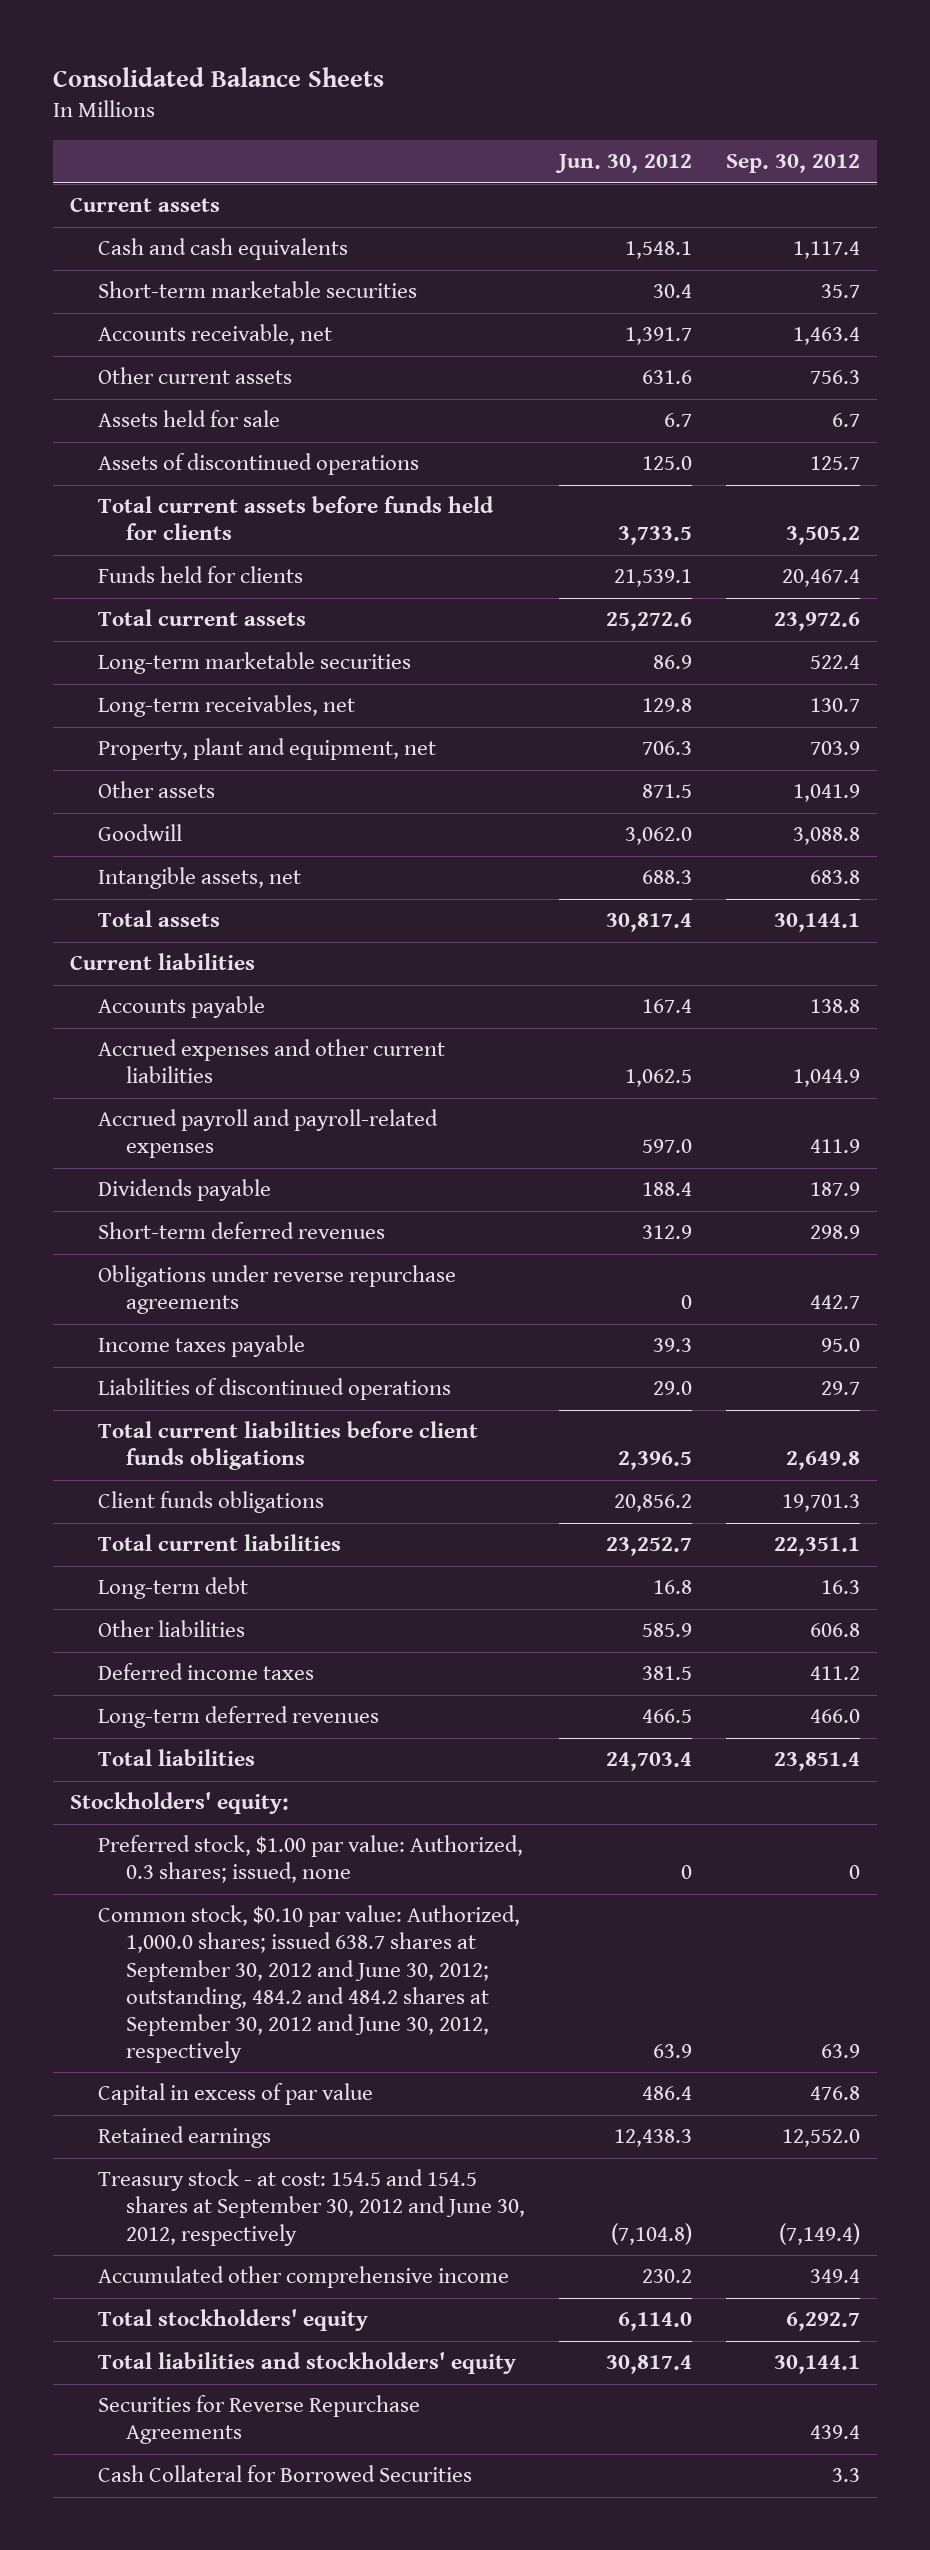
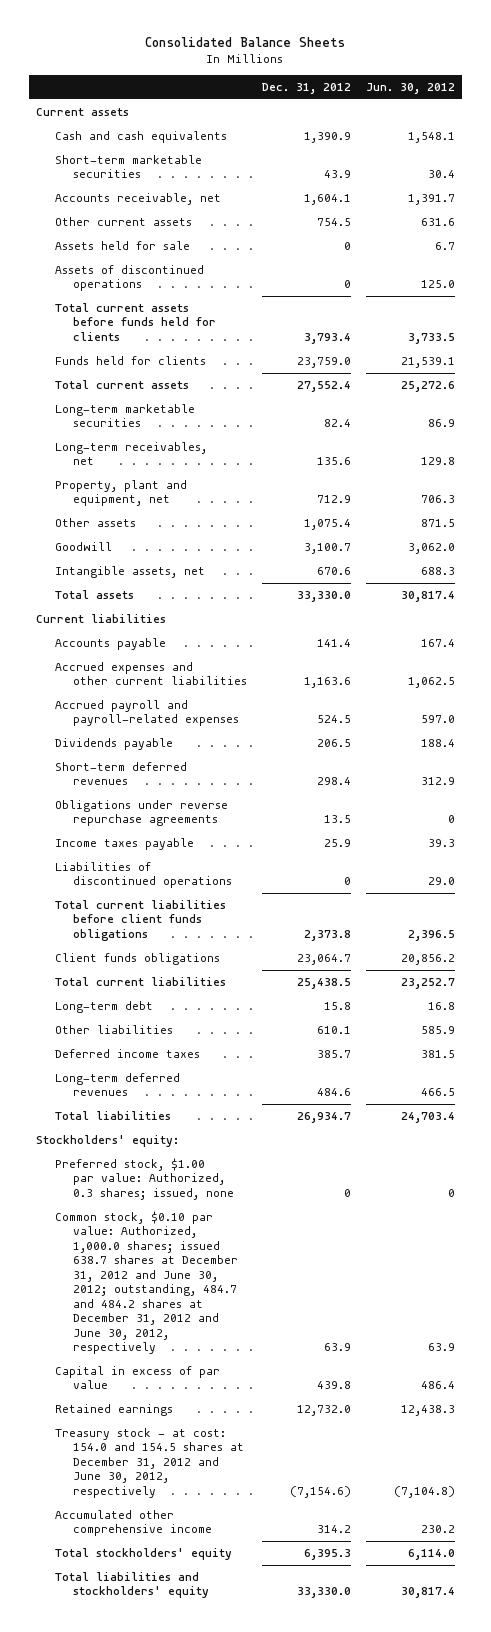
- | Jun. 30, 2012 | Sep. 30, 2012
+ | Dec. 31, 2012 | Jun. 30, 2012
- Common stock, $0.10 par value: Authorized, 1,000.0 shares; issued 638.7 shares at September 30, 2012 and June 30, 2012; outstanding, 484.2 and 484.2 shares at September 30, 2012 and June 30, 2012, respectively | 63.9 | 63.9
+ Common stock, $0.10 par value: Authorized, 1,000.0 shares; issued 638.7 shares at December 31, 2012 and June 30, 2012; outstanding, 484.7 and 484.2 shares at December 31, 2012 and June 30, 2012, respectively | 63.9 | 63.9
- Treasury stock - at cost: 154.5 and 154.5 shares at September 30, 2012 and June 30, 2012, respectively | (7,104.8) | (7,149.4)
+ Treasury stock - at cost: 154.0 and 154.5 shares at December 31, 2012 and June 30, 2012, respectively | (7,154.6) | (7,104.8)
- Securities for Reverse Repurchase Agreements | | 439.4
- Cash Collateral for Borrowed Securities | | 3.3

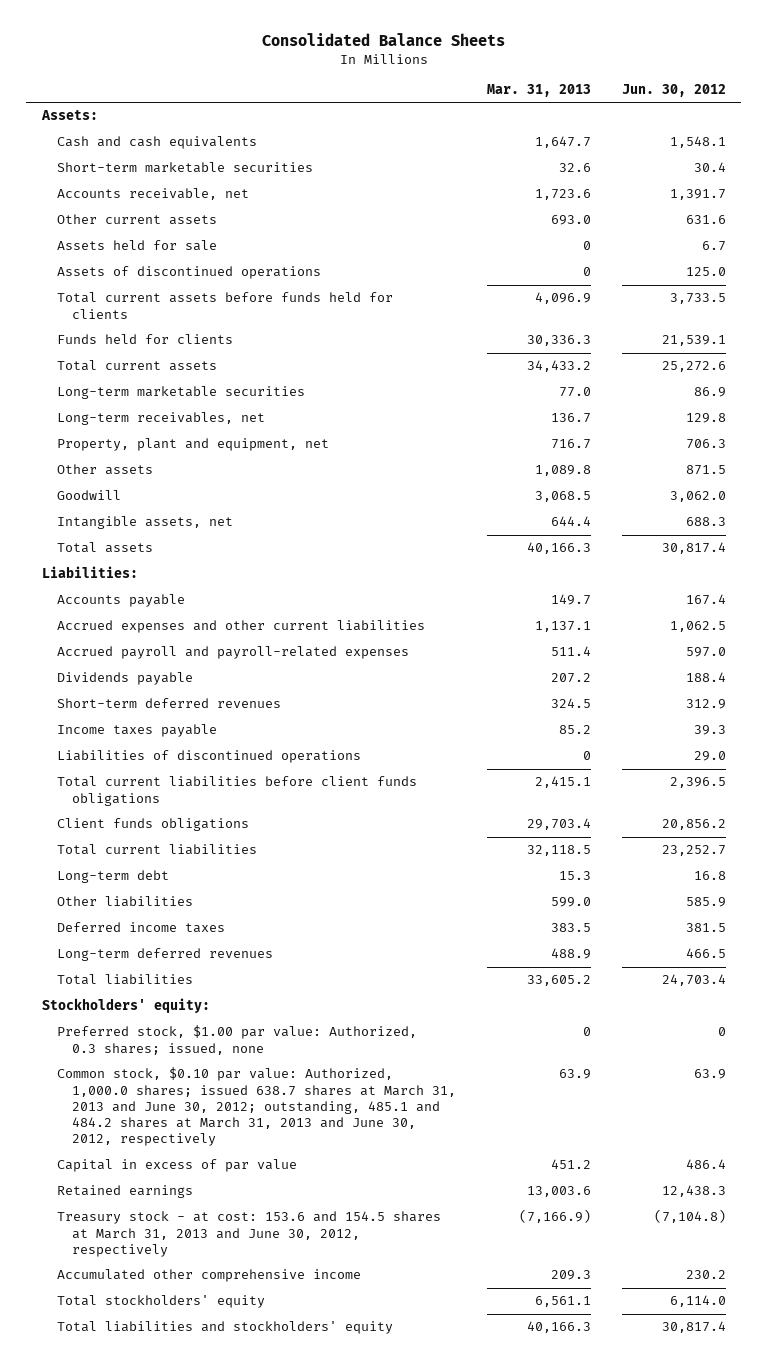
- | Dec. 31, 2012 | Jun. 30, 2012
+ | Mar. 31, 2013 | Jun. 30, 2012
- Current assets
+ Assets:
- Current liabilities
+ Liabilities:
- Obligations under reverse repurchase agreements | 13.5 | 0
- Common stock, $0.10 par value: Authorized, 1,000.0 shares; issued 638.7 shares at December 31, 2012 and June 30, 2012; outstanding, 484.7 and 484.2 shares at December 31, 2012 and June 30, 2012, respectively | 63.9 | 63.9
+ Common stock, $0.10 par value: Authorized, 1,000.0 shares; issued 638.7 shares at March 31, 2013 and June 30, 2012; outstanding, 485.1 and 484.2 shares at March 31, 2013 and June 30, 2012, respectively | 63.9 | 63.9
- Treasury stock - at cost: 154.0 and 154.5 shares at December 31, 2012 and June 30, 2012, respectively | (7,154.6) | (7,104.8)
+ Treasury stock - at cost: 153.6 and 154.5 shares at March 31, 2013 and June 30, 2012, respectively | (7,166.9) | (7,104.8)

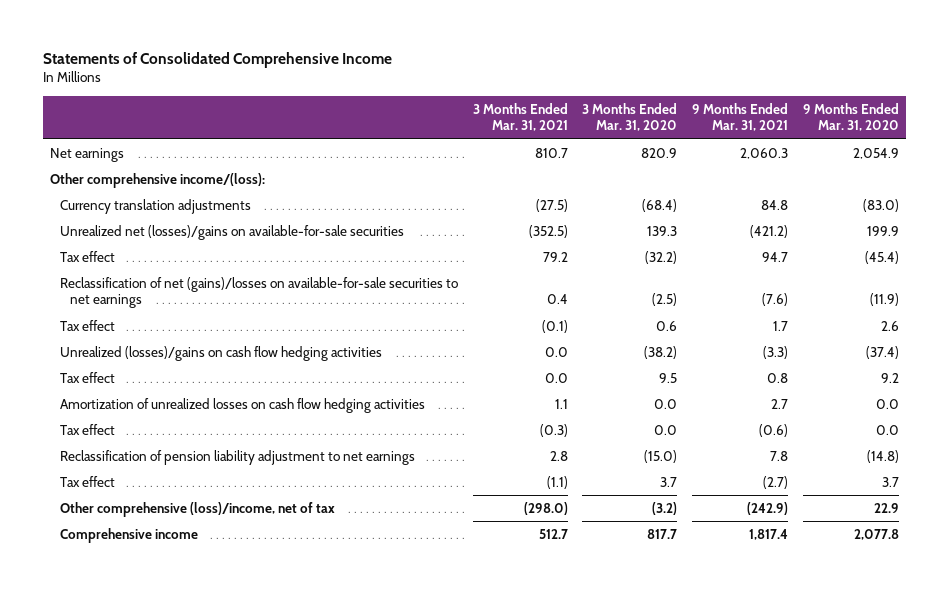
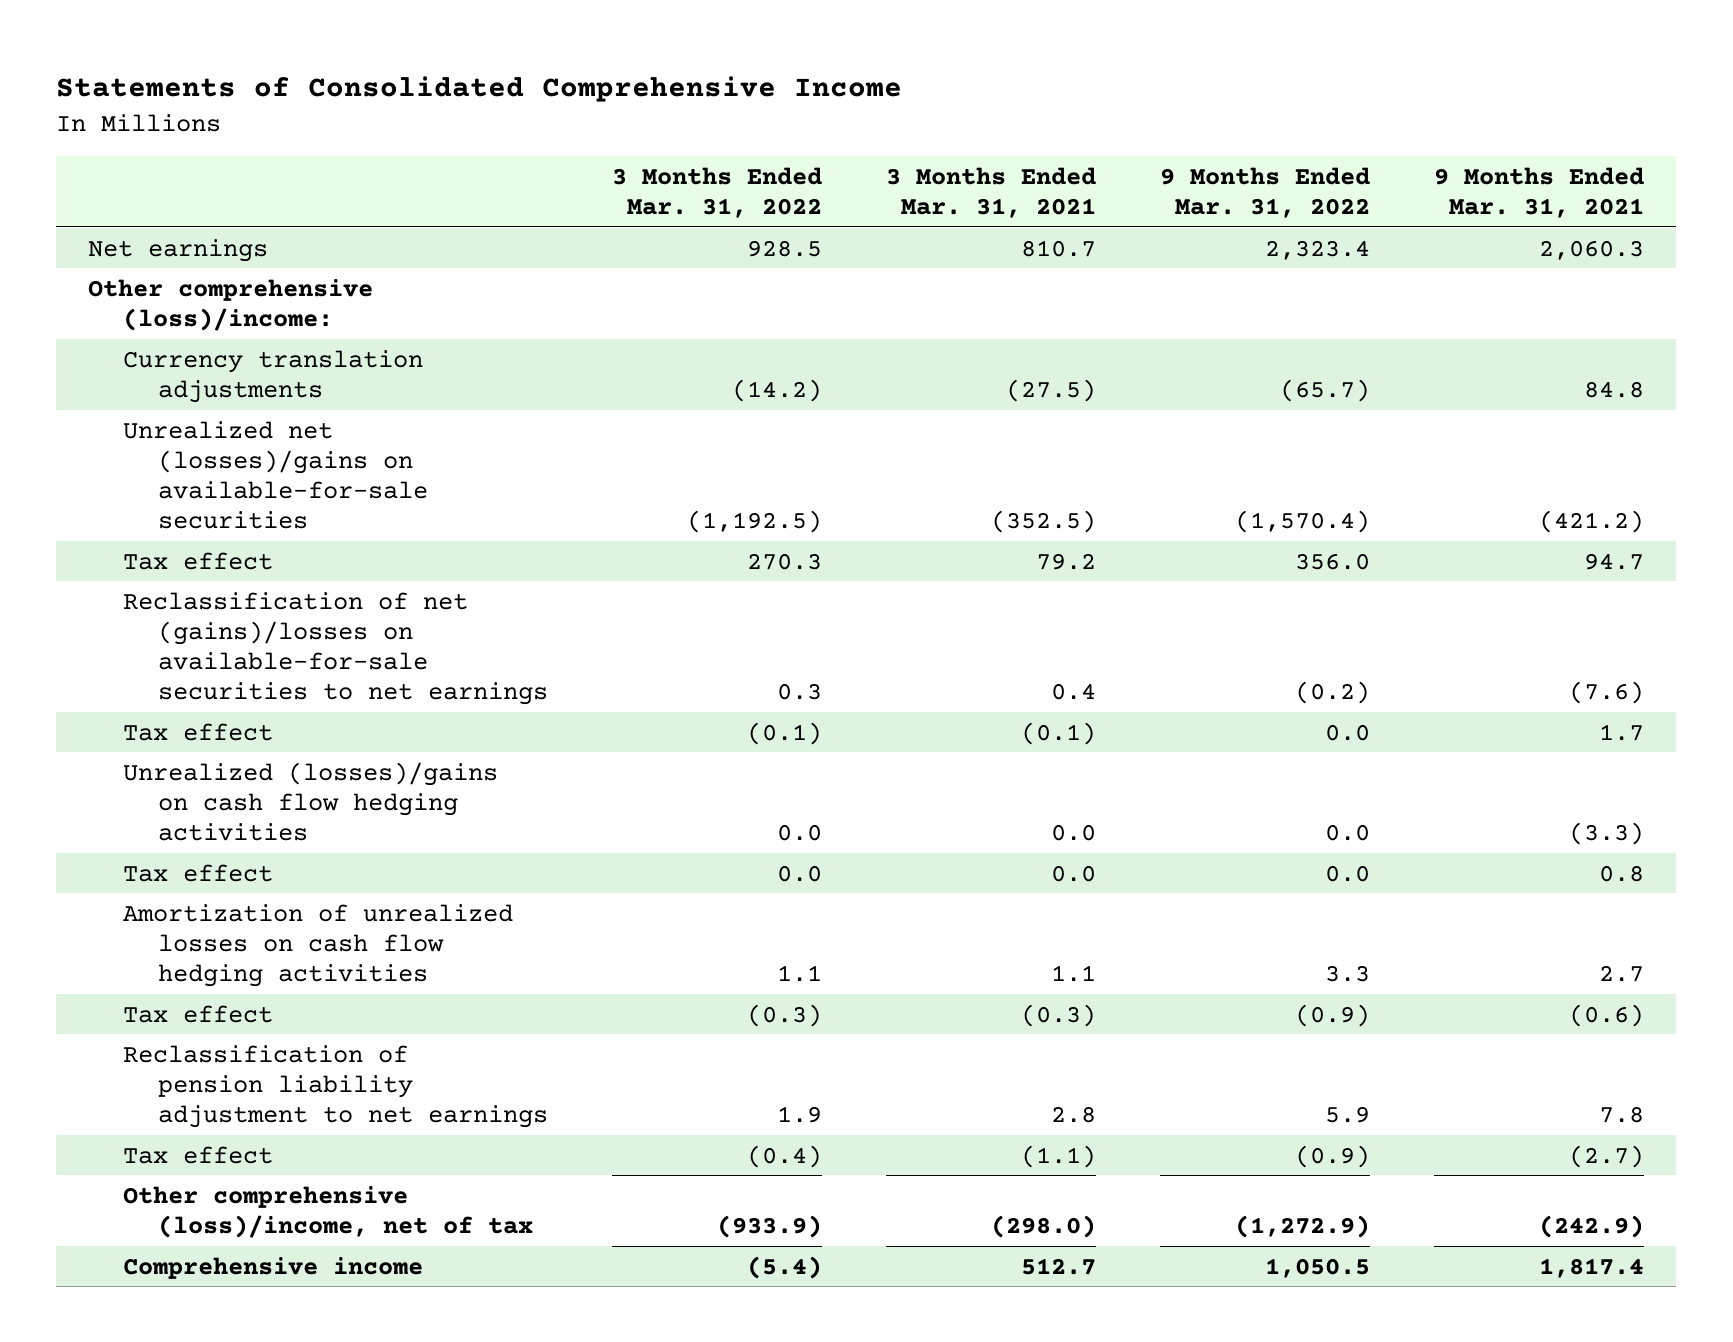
- | 3 Months Ended Mar. 31, 2021 | 3 Months Ended Mar. 31, 2020 | 9 Months Ended Mar. 31, 2021 | 9 Months Ended Mar. 31, 2020
+ | 3 Months Ended Mar. 31, 2022 | 3 Months Ended Mar. 31, 2021 | 9 Months Ended Mar. 31, 2022 | 9 Months Ended Mar. 31, 2021
- Other comprehensive income/(loss):
+ Other comprehensive (loss)/income:

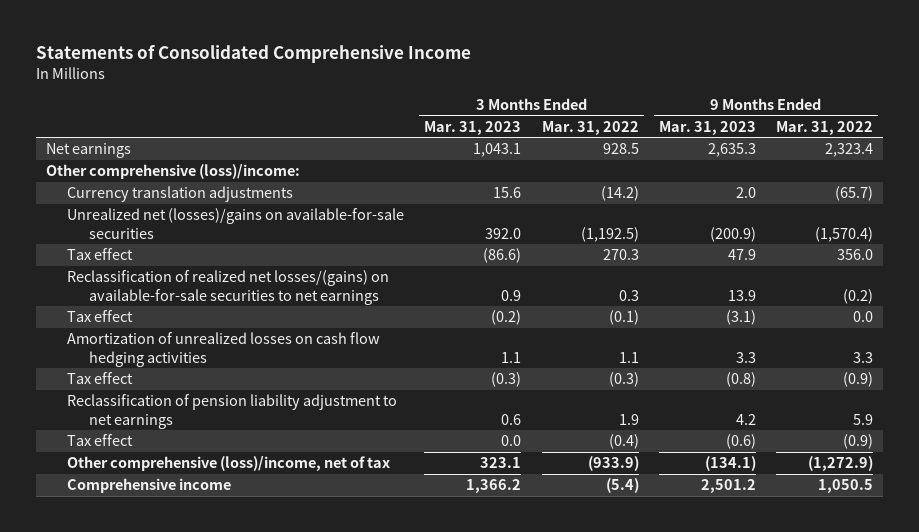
- | 3 Months Ended Mar. 31, 2022 | 3 Months Ended Mar. 31, 2021 | 9 Months Ended Mar. 31, 2022 | 9 Months Ended Mar. 31, 2021
+ | 3 Months Ended Mar. 31, 2023 | 3 Months Ended Mar. 31, 2022 | 9 Months Ended Mar. 31, 2023 | 9 Months Ended Mar. 31, 2022
- Reclassification of net (gains)/losses on available-for-sale securities to net earnings | 0.3 | 0.4 | (0.2) | (7.6)
+ Reclassification of realized net losses/(gains) on available-for-sale securities to net earnings | 0.9 | 0.3 | 13.9 | (0.2)
- Unrealized (losses)/gains on cash flow hedging activities | 0.0 | 0.0 | 0.0 | (3.3)
- Tax effect | 0.0 | 0.0 | 0.0 | 0.8

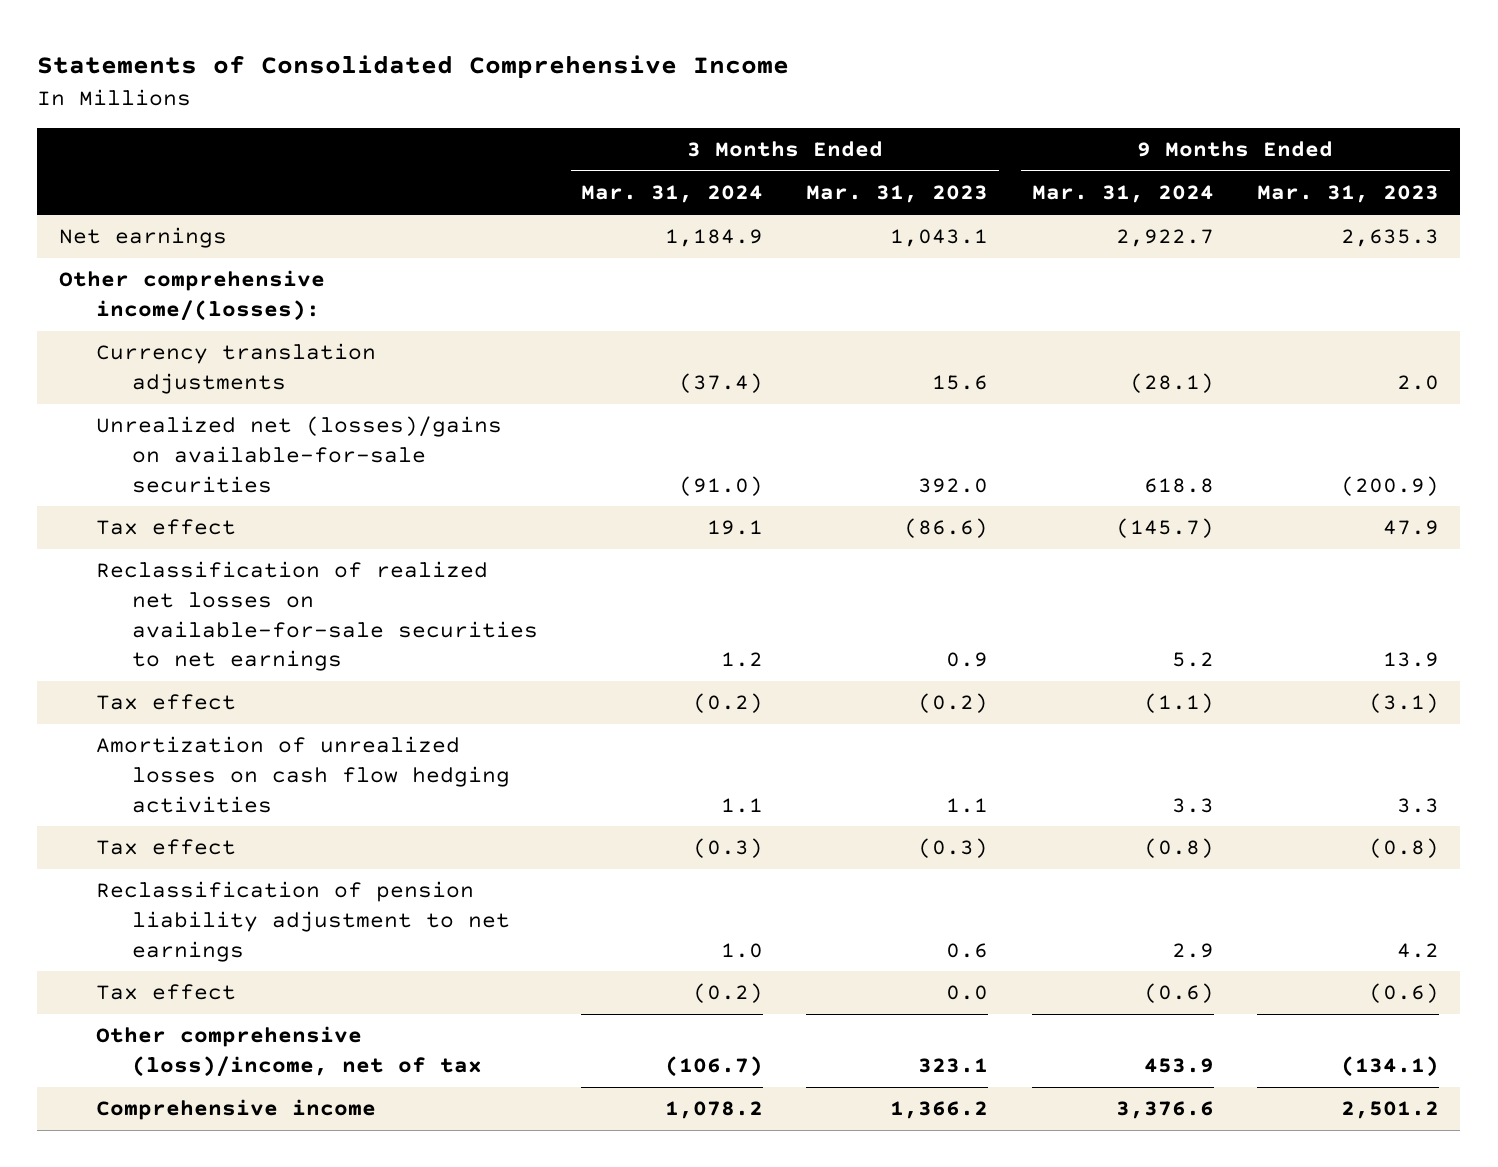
- | 3 Months Ended Mar. 31, 2023 | 3 Months Ended Mar. 31, 2022 | 9 Months Ended Mar. 31, 2023 | 9 Months Ended Mar. 31, 2022
+ | 3 Months Ended Mar. 31, 2024 | 3 Months Ended Mar. 31, 2023 | 9 Months Ended Mar. 31, 2024 | 9 Months Ended Mar. 31, 2023
- Other comprehensive (loss)/income:
+ Other comprehensive income/(losses):
- Reclassification of realized net losses/(gains) on available-for-sale securities to net earnings | 0.9 | 0.3 | 13.9 | (0.2)
+ Reclassification of realized net losses on available-for-sale securities to net earnings | 1.2 | 0.9 | 5.2 | 13.9

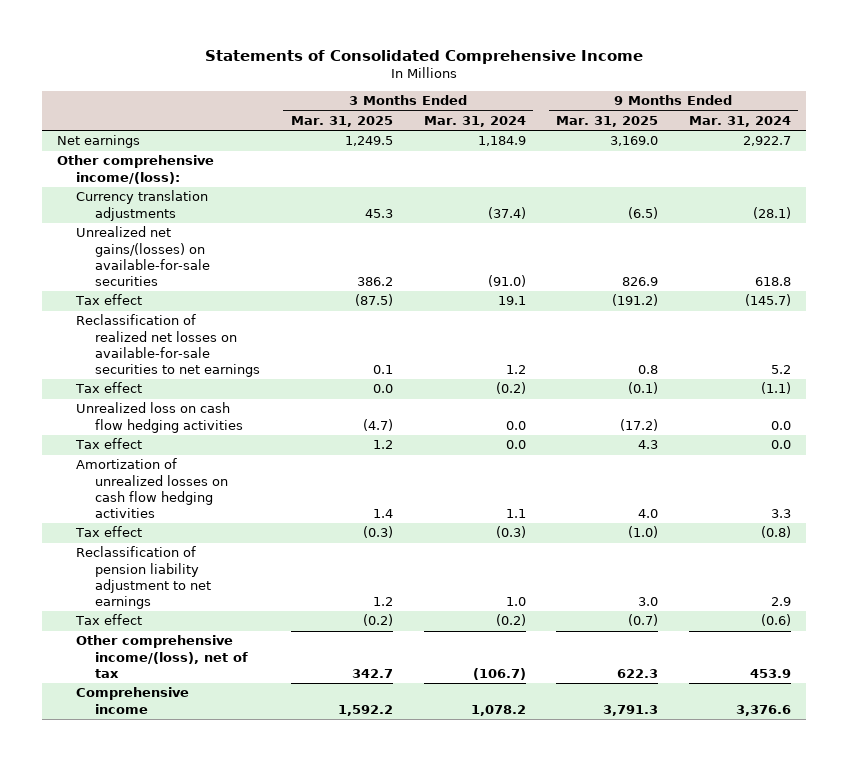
- | 3 Months Ended Mar. 31, 2024 | 3 Months Ended Mar. 31, 2023 | 9 Months Ended Mar. 31, 2024 | 9 Months Ended Mar. 31, 2023
+ | 3 Months Ended Mar. 31, 2025 | 3 Months Ended Mar. 31, 2024 | 9 Months Ended Mar. 31, 2025 | 9 Months Ended Mar. 31, 2024
- Other comprehensive income/(losses):
+ Other comprehensive income/(loss):
- Unrealized net (losses)/gains on available-for-sale securities | (91.0) | 392.0 | 618.8 | (200.9)
+ Unrealized net gains/(losses) on available-for-sale securities | 386.2 | (91.0) | 826.9 | 618.8
+ Unrealized loss on cash flow hedging activities | (4.7) | 0.0 | (17.2) | 0.0
+ Tax effect | 1.2 | 0.0 | 4.3 | 0.0
- Other comprehensive (loss)/income, net of tax | (106.7) | 323.1 | 453.9 | (134.1)
+ Other comprehensive income/(loss), net of tax | 342.7 | (106.7) | 622.3 | 453.9

